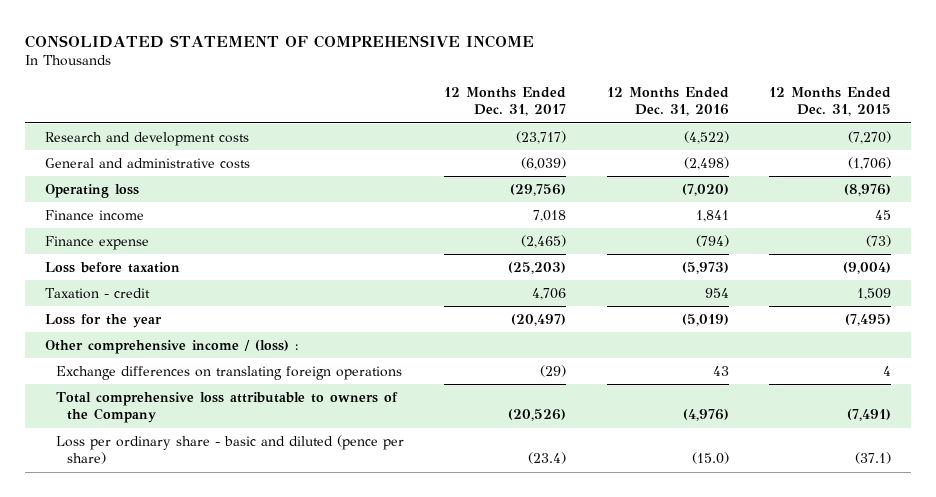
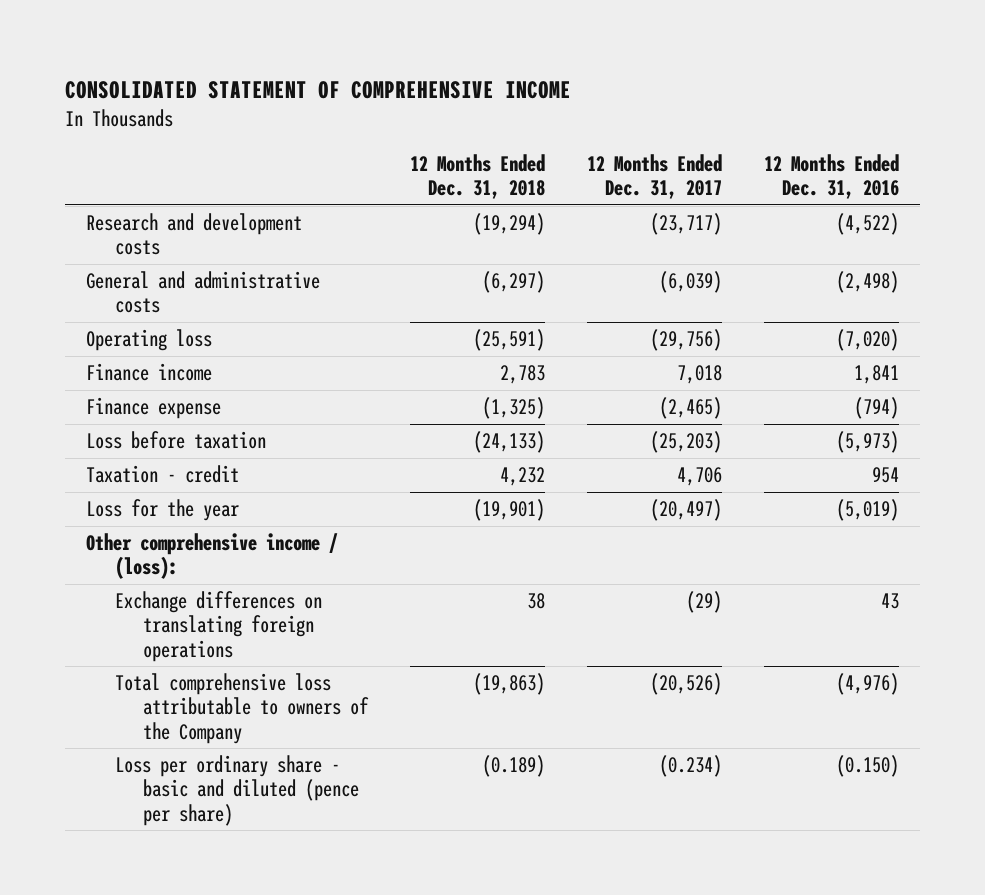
- | 12 Months Ended Dec. 31, 2017 | 12 Months Ended Dec. 31, 2016 | 12 Months Ended Dec. 31, 2015
+ | 12 Months Ended Dec. 31, 2018 | 12 Months Ended Dec. 31, 2017 | 12 Months Ended Dec. 31, 2016
- Other comprehensive income / (loss) :
+ Other comprehensive income / (loss):
- Loss per ordinary share - basic and diluted (pence per share) | (23.4) | (15.0) | (37.1)
+ Loss per ordinary share - basic and diluted (pence per share) | (0.189) | (0.234) | (0.150)

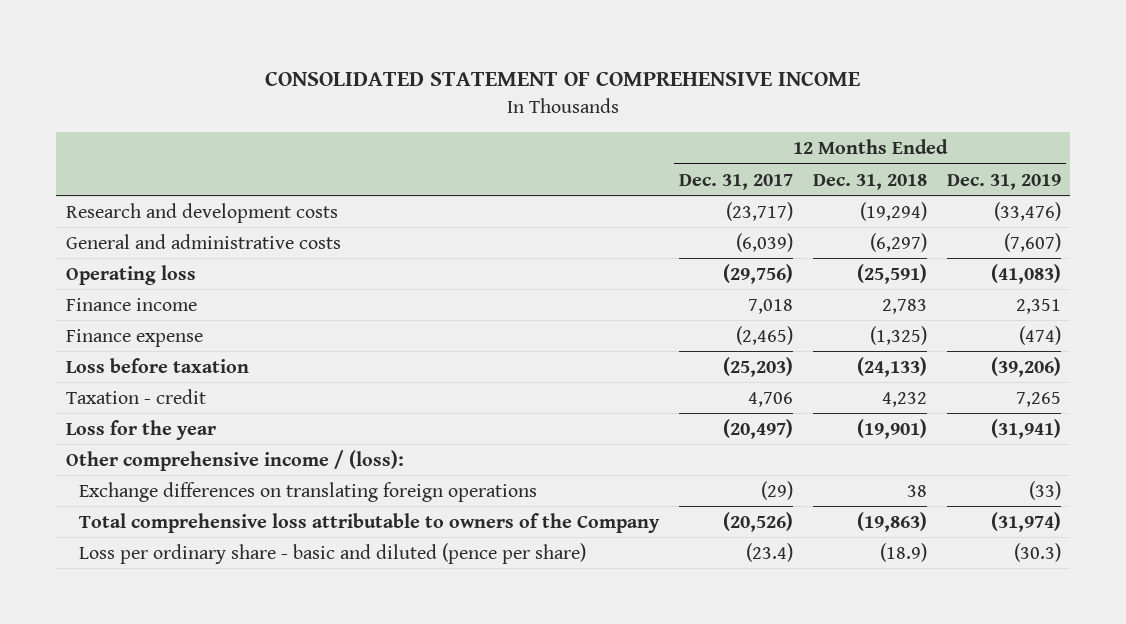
- | 12 Months Ended Dec. 31, 2018 | 12 Months Ended Dec. 31, 2017 | 12 Months Ended Dec. 31, 2016
+ | 12 Months Ended Dec. 31, 2017 | 12 Months Ended Dec. 31, 2018 | 12 Months Ended Dec. 31, 2019
- Loss per ordinary share - basic and diluted (pence per share) | (0.189) | (0.234) | (0.150)
+ Loss per ordinary share - basic and diluted (pence per share) | (23.4) | (18.9) | (30.3)

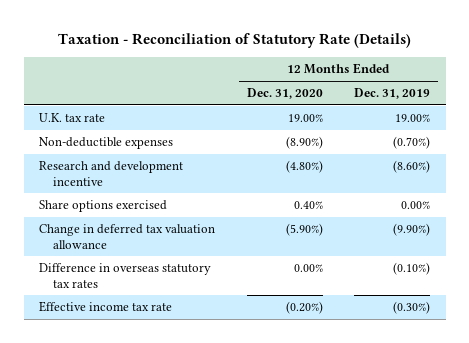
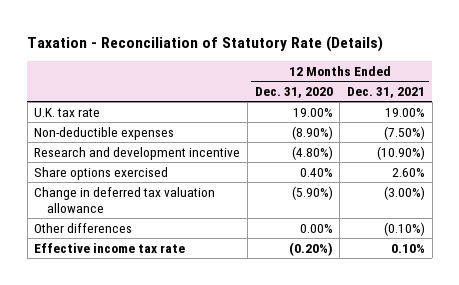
- | 12 Months Ended Dec. 31, 2020 | 12 Months Ended Dec. 31, 2019
+ | 12 Months Ended Dec. 31, 2020 | 12 Months Ended Dec. 31, 2021
- Difference in overseas statutory tax rates | 0.00% | (0.10%)
+ Other differences | 0.00% | (0.10%)

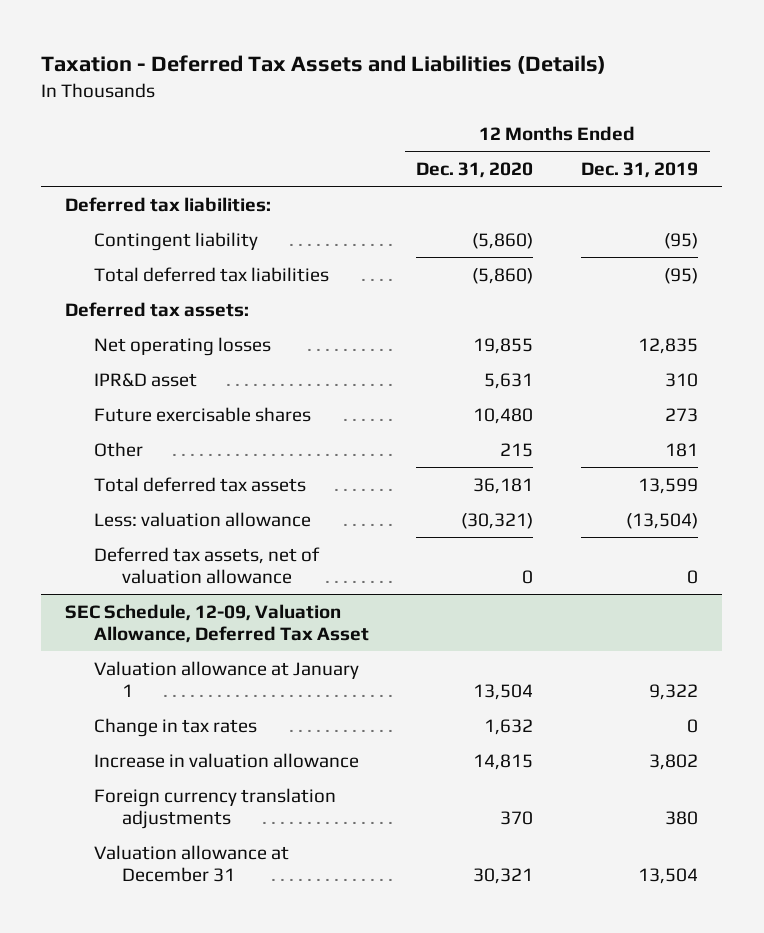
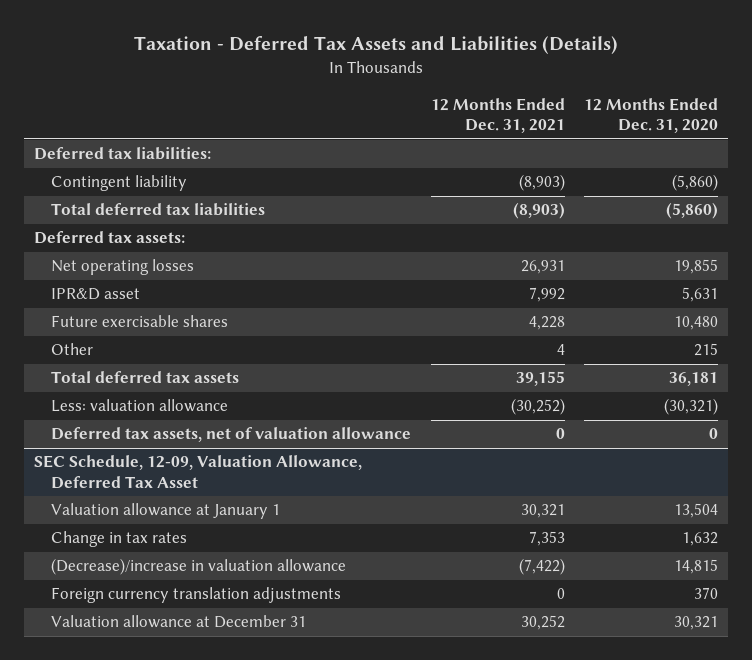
- | 12 Months Ended Dec. 31, 2020 | 12 Months Ended Dec. 31, 2019
+ | 12 Months Ended Dec. 31, 2021 | 12 Months Ended Dec. 31, 2020
@ SEC Schedule, 12-09, Valuation Allowance, Deferred Tax Asset
- Increase in valuation allowance | 14,815 | 3,802
+ (Decrease)/increase in valuation allowance | (7,422) | 14,815

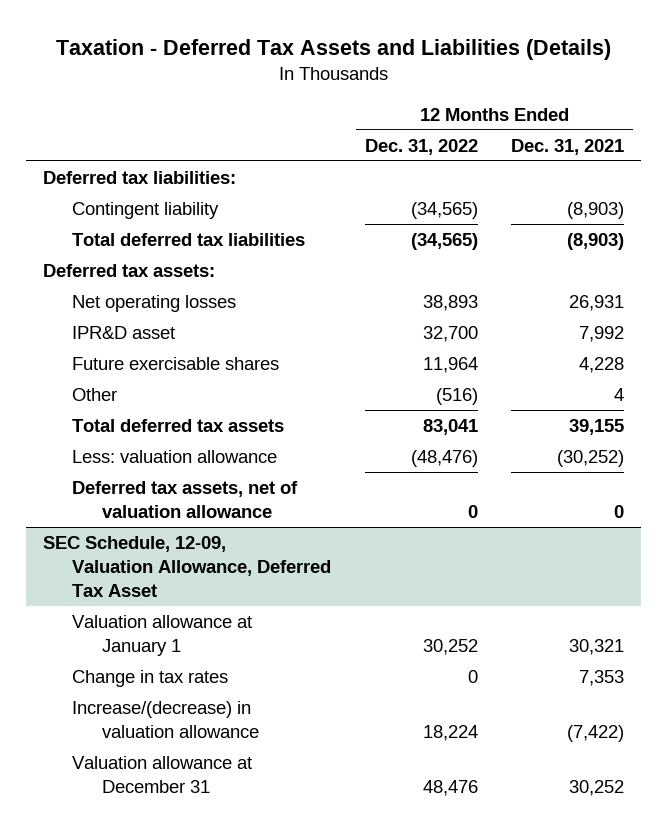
- | 12 Months Ended Dec. 31, 2021 | 12 Months Ended Dec. 31, 2020
+ | 12 Months Ended Dec. 31, 2022 | 12 Months Ended Dec. 31, 2021
@ SEC Schedule, 12-09, Valuation Allowance, Deferred Tax Asset
- (Decrease)/increase in valuation allowance | (7,422) | 14,815
- Foreign currency translation adjustments | 0 | 370
+ Increase/(decrease) in valuation allowance | 18,224 | (7,422)

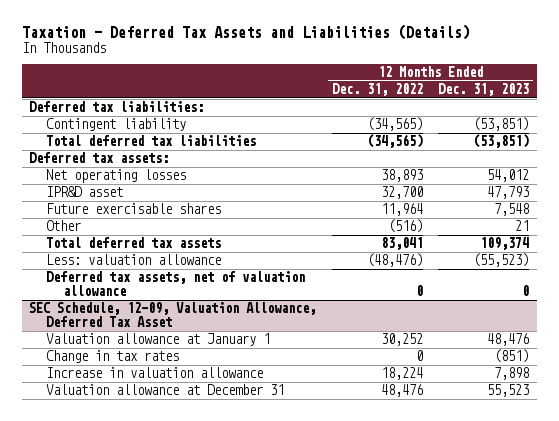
- | 12 Months Ended Dec. 31, 2022 | 12 Months Ended Dec. 31, 2021
+ | 12 Months Ended Dec. 31, 2022 | 12 Months Ended Dec. 31, 2023
@ SEC Schedule, 12-09, Valuation Allowance, Deferred Tax Asset
- Increase/(decrease) in valuation allowance | 18,224 | (7,422)
+ Increase in valuation allowance | 18,224 | 7,898

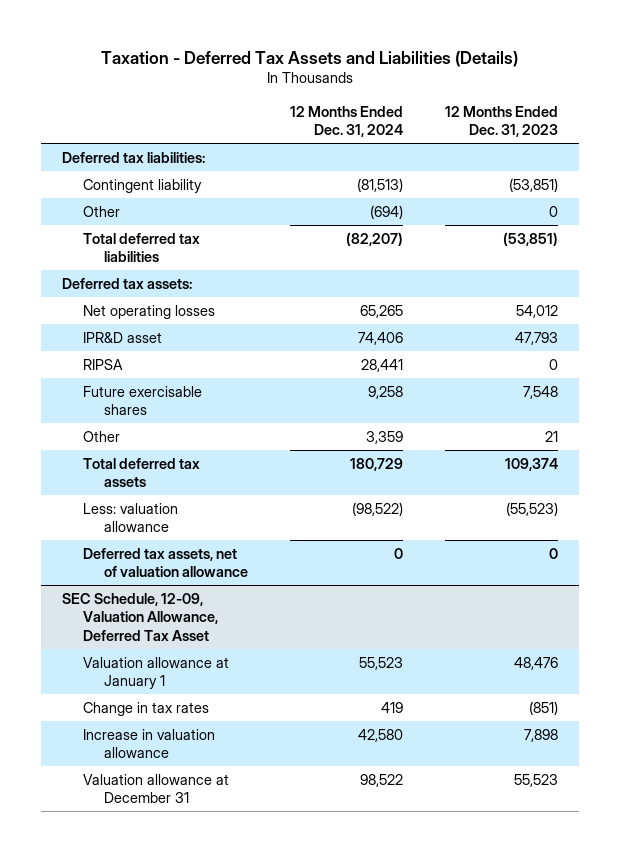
- | 12 Months Ended Dec. 31, 2022 | 12 Months Ended Dec. 31, 2023
+ | 12 Months Ended Dec. 31, 2024 | 12 Months Ended Dec. 31, 2023
+ Other | (694) | 0
+ RIPSA | 28,441 | 0

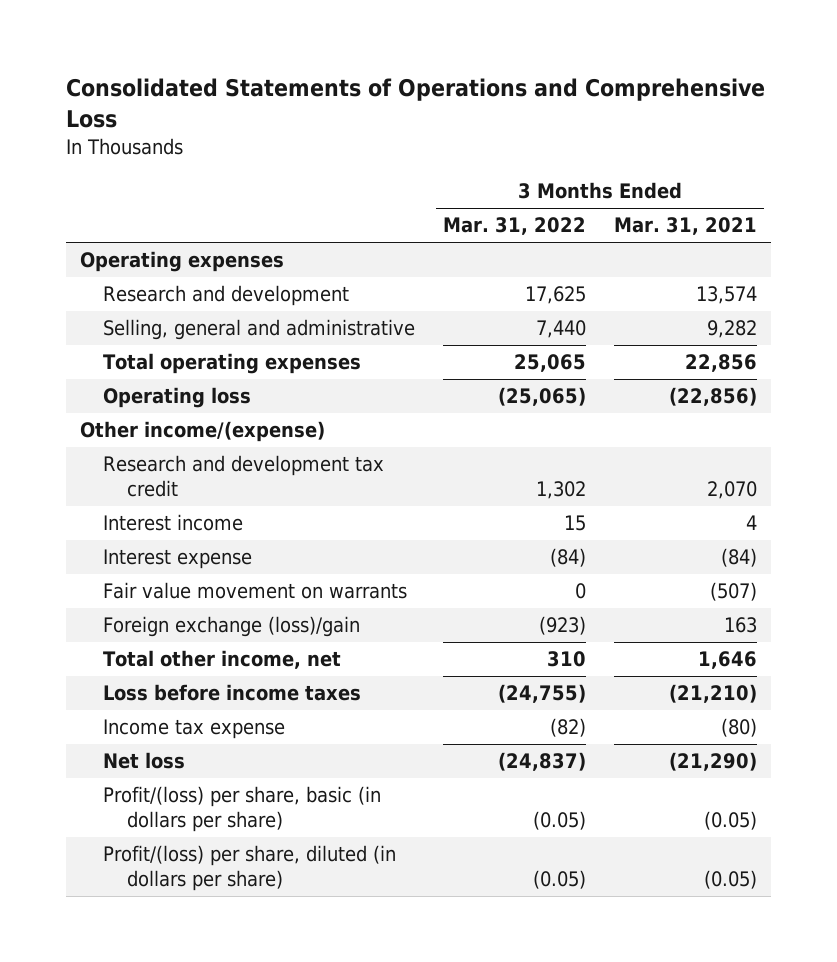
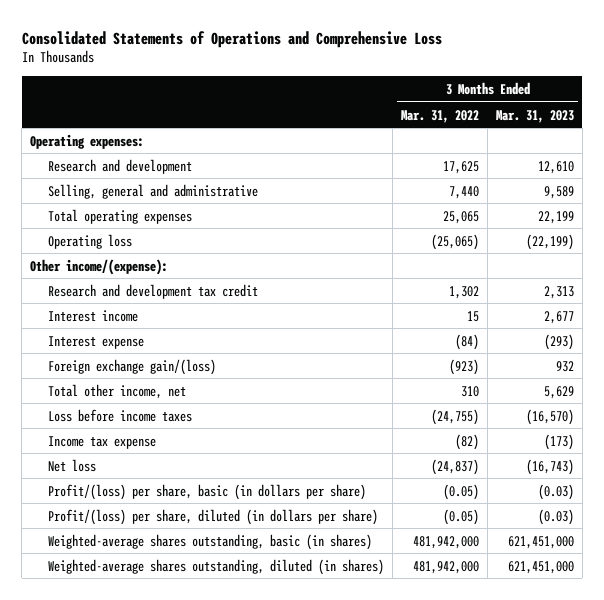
- | 3 Months Ended Mar. 31, 2022 | 3 Months Ended Mar. 31, 2021
+ | 3 Months Ended Mar. 31, 2022 | 3 Months Ended Mar. 31, 2023
- Operating expenses
+ Operating expenses:
- Other income/(expense)
+ Other income/(expense):
- Fair value movement on warrants | 0 | (507)
- Foreign exchange (loss)/gain | (923) | 163
+ Foreign exchange gain/(loss) | (923) | 932
+ Weighted-average shares outstanding, basic (in shares) | 481,942,000 | 621,451,000
+ Weighted-average shares outstanding, diluted (in shares) | 481,942,000 | 621,451,000

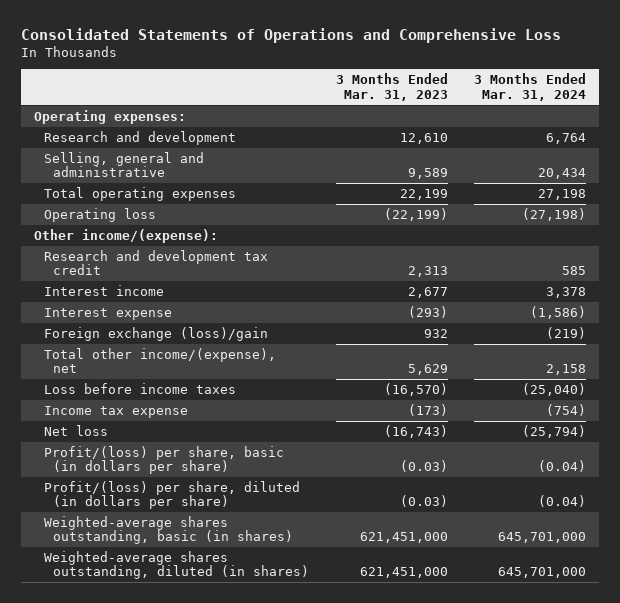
- | 3 Months Ended Mar. 31, 2022 | 3 Months Ended Mar. 31, 2023
+ | 3 Months Ended Mar. 31, 2023 | 3 Months Ended Mar. 31, 2024
- Foreign exchange gain/(loss) | (923) | 932
- Total other income, net | 310 | 5,629
+ Foreign exchange (loss)/gain | 932 | (219)
+ Total other income/(expense), net | 5,629 | 2,158

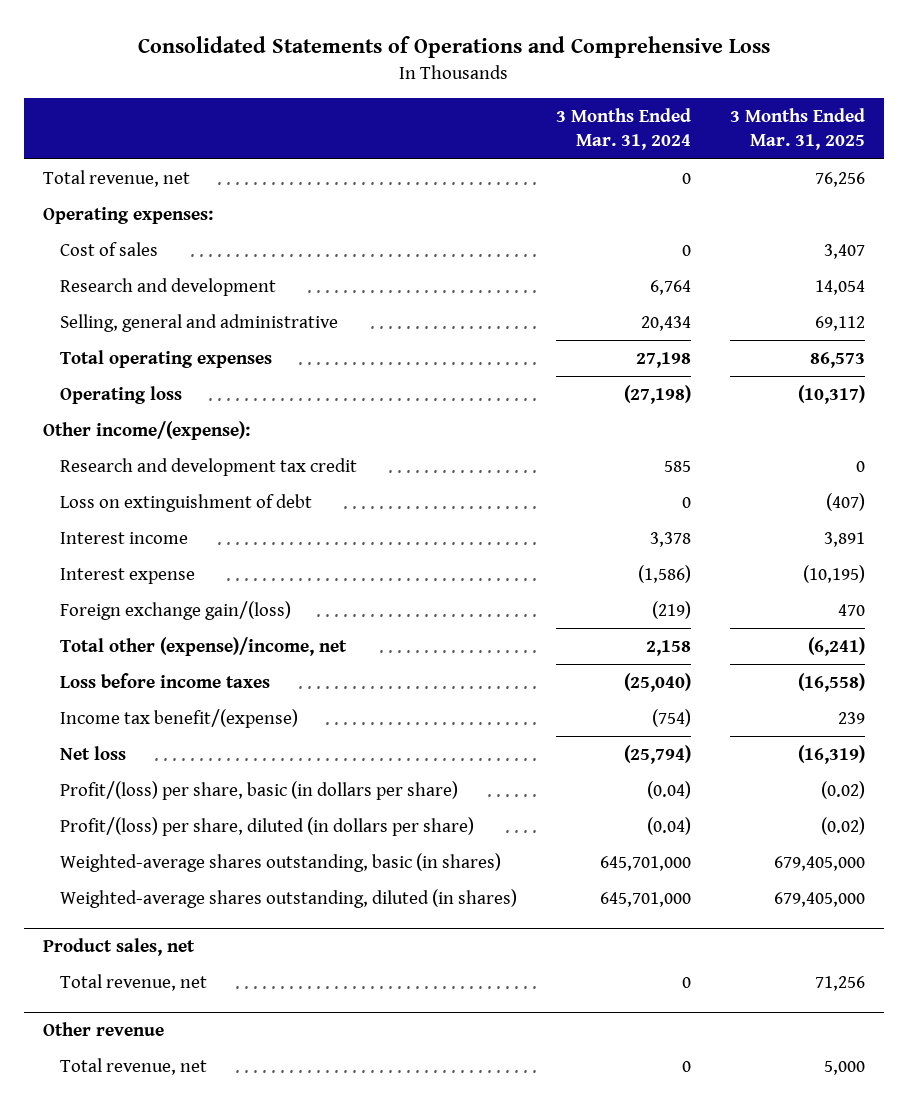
- | 3 Months Ended Mar. 31, 2023 | 3 Months Ended Mar. 31, 2024
+ | 3 Months Ended Mar. 31, 2024 | 3 Months Ended Mar. 31, 2025
+ Total revenue, net | 0 | 76,256
+ Cost of sales | 0 | 3,407
+ Loss on extinguishment of debt | 0 | (407)
- Foreign exchange (loss)/gain | 932 | (219)
- Total other income/(expense), net | 5,629 | 2,158
+ Foreign exchange gain/(loss) | (219) | 470
+ Total other (expense)/income, net | 2,158 | (6,241)
- Income tax expense | (173) | (754)
+ Income tax benefit/(expense) | (754) | 239
+ Product sales, net
+ Total revenue, net | 0 | 71,256
+ Other revenue
+ Total revenue, net | 0 | 5,000

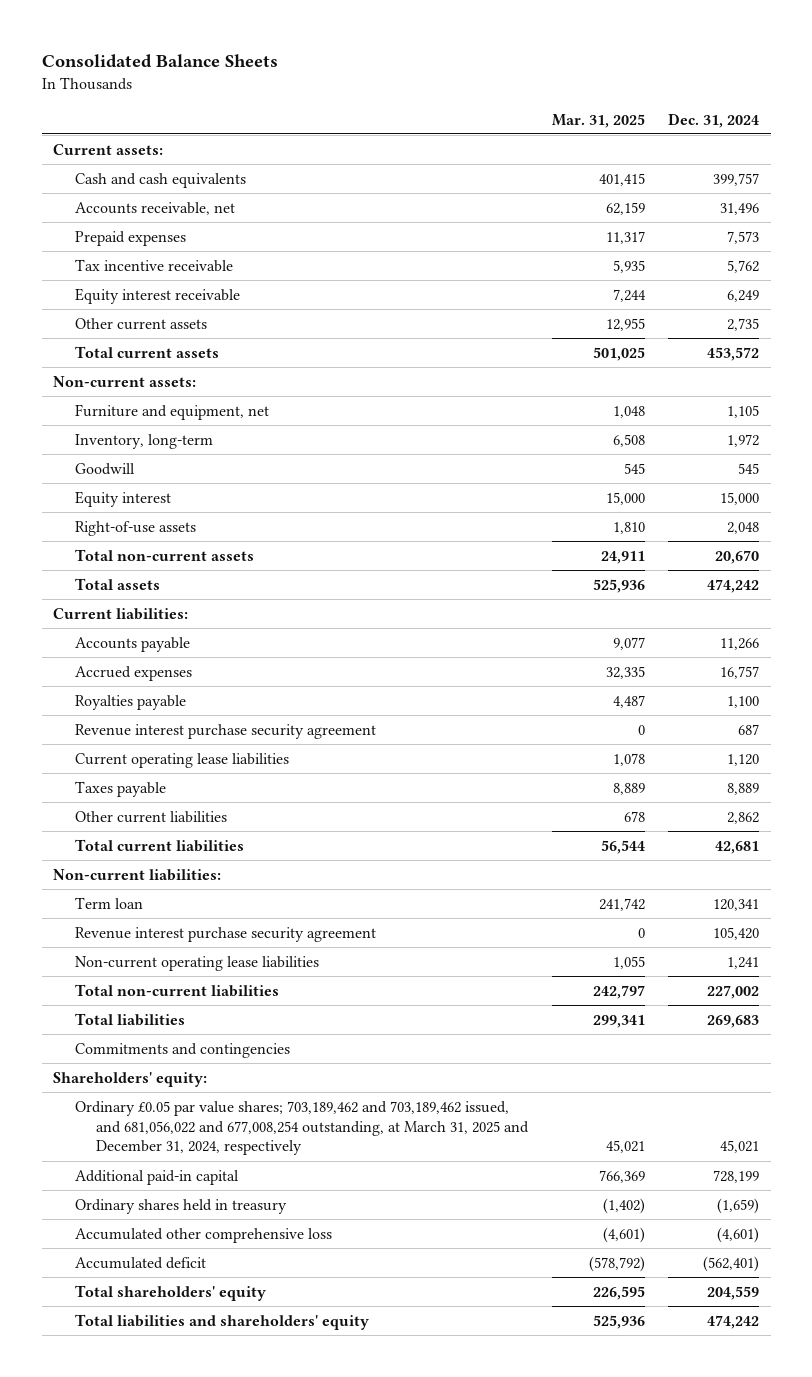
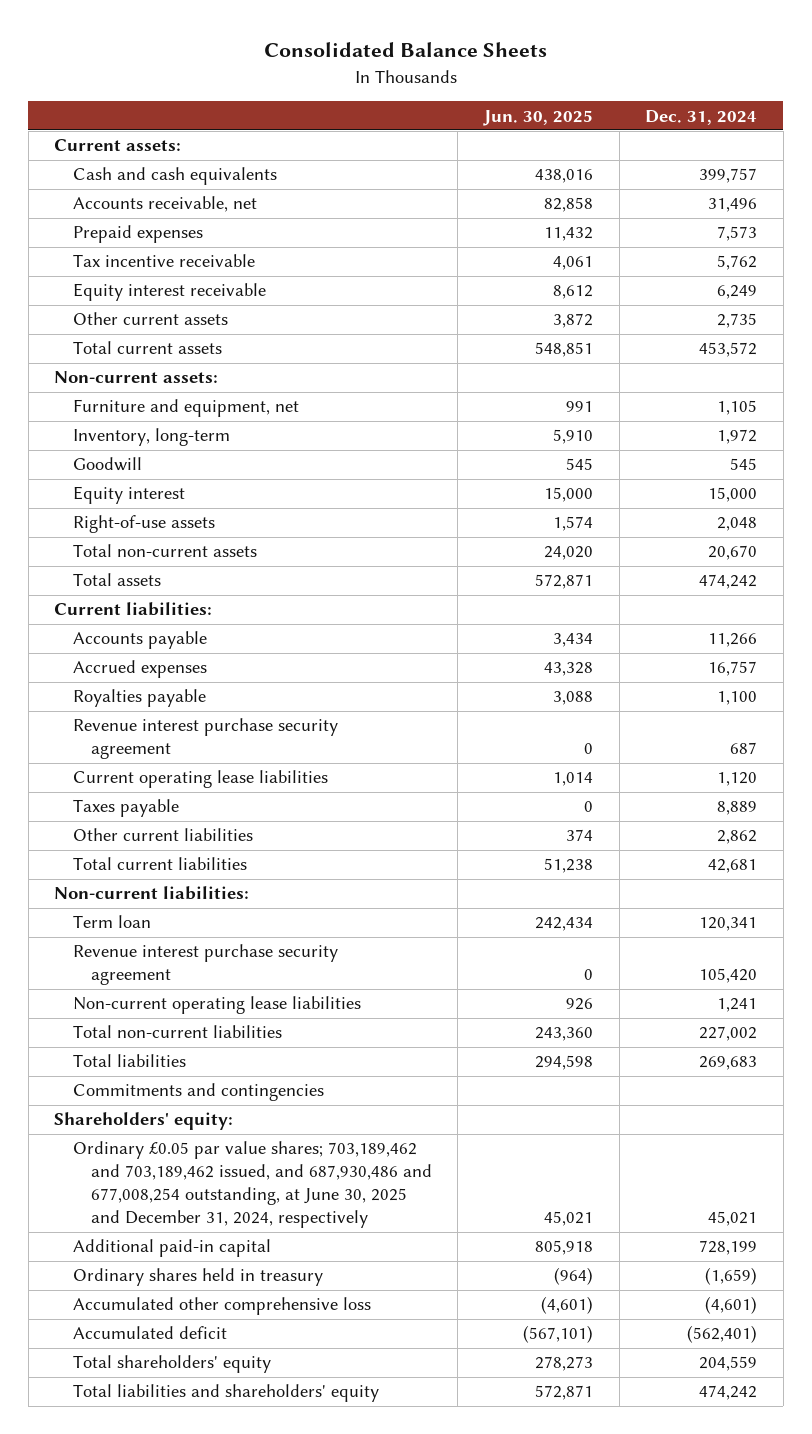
- | Mar. 31, 2025 | Dec. 31, 2024
+ | Jun. 30, 2025 | Dec. 31, 2024
- Ordinary £0.05 par value shares; 703,189,462 and 703,189,462 issued, and 681,056,022 and 677,008,254 outstanding, at March 31, 2025 and December 31, 2024, respectively | 45,021 | 45,021
+ Ordinary £0.05 par value shares; 703,189,462 and 703,189,462 issued, and 687,930,486 and 677,008,254 outstanding, at June 30, 2025 and December 31, 2024, respectively | 45,021 | 45,021

